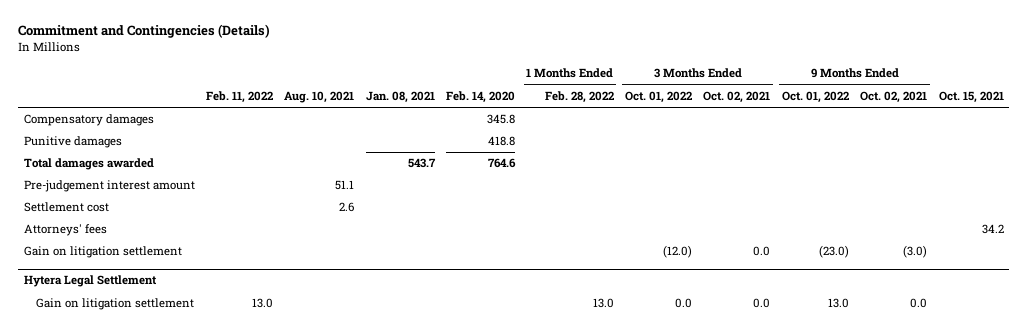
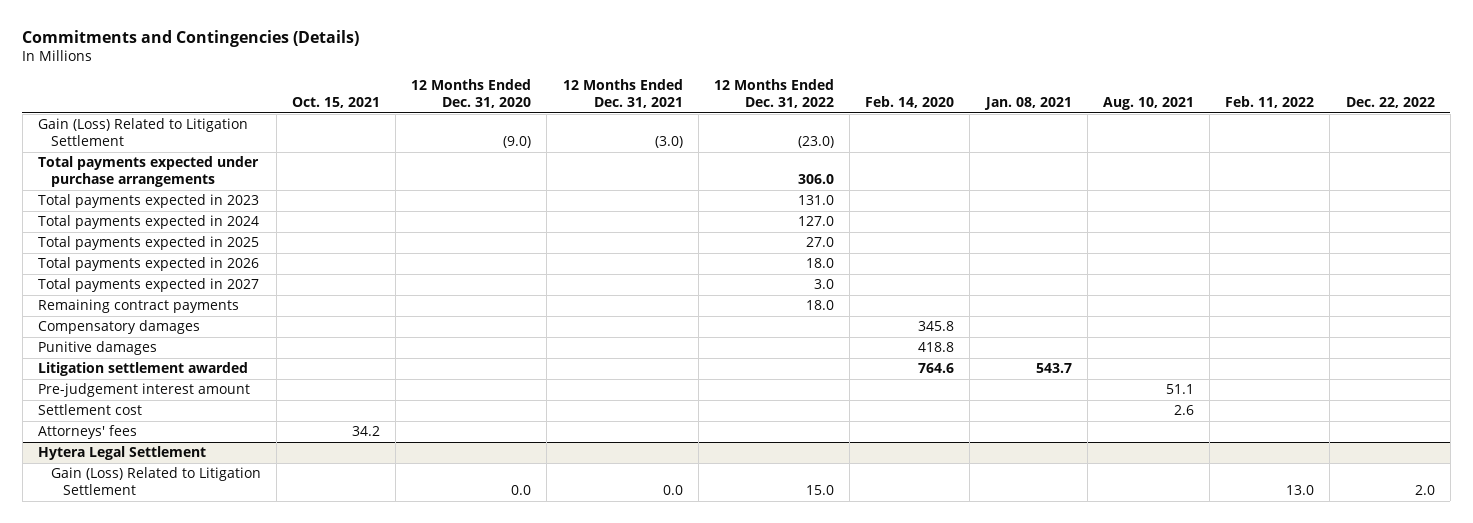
- Commitment and Contingencies (Details)
+ Commitments and Contingencies (Details)
- | Feb. 11, 2022 | Aug. 10, 2021 | Jan. 08, 2021 | Feb. 14, 2020 | 1 Months Ended Feb. 28, 2022 | 3 Months Ended Oct. 01, 2022 | 3 Months Ended Oct. 02, 2021 | 9 Months Ended Oct. 01, 2022 | 9 Months Ended Oct. 02, 2021 | Oct. 15, 2021
+ | Oct. 15, 2021 | 12 Months Ended Dec. 31, 2020 | 12 Months Ended Dec. 31, 2021 | 12 Months Ended Dec. 31, 2022 | Feb. 14, 2020 | Jan. 08, 2021 | Aug. 10, 2021 | Feb. 11, 2022 | Dec. 22, 2022
+ Gain (Loss) Related to Litigation Settlement | | (9.0) | (3.0) | (23.0) | | | | |
+ Total payments expected under purchase arrangements | | | | 306.0 | | | | |
+ Total payments expected in 2023 | | | | 131.0 | | | | |
+ Total payments expected in 2024 | | | | 127.0 | | | | |
+ Total payments expected in 2025 | | | | 27.0 | | | | |
+ Total payments expected in 2026 | | | | 18.0 | | | | |
+ Total payments expected in 2027 | | | | 3.0 | | | | |
+ Remaining contract payments | | | | 18.0 | | | | |
- Total damages awarded | | | 543.7 | 764.6 | | | | | |
+ Litigation settlement awarded | | | | | 764.6 | 543.7 | | |
- Gain on litigation settlement | | | | | | (12.0) | 0.0 | (23.0) | (3.0) |
@ Hytera Legal Settlement
- Gain on litigation settlement | 13.0 | | | | 13.0 | 0.0 | 0.0 | 13.0 | 0.0 |
+ Gain (Loss) Related to Litigation Settlement | | 0.0 | 0.0 | 15.0 | | | | 13.0 | 2.0

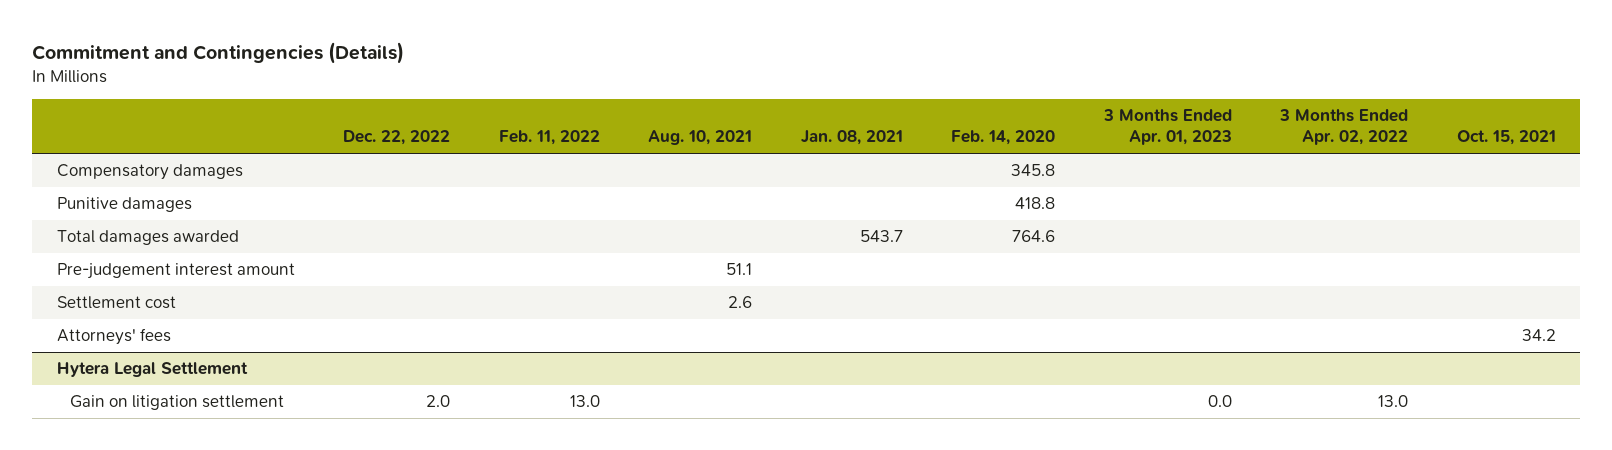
- Commitments and Contingencies (Details)
+ Commitment and Contingencies (Details)
- | Oct. 15, 2021 | 12 Months Ended Dec. 31, 2020 | 12 Months Ended Dec. 31, 2021 | 12 Months Ended Dec. 31, 2022 | Feb. 14, 2020 | Jan. 08, 2021 | Aug. 10, 2021 | Feb. 11, 2022 | Dec. 22, 2022
+ | Dec. 22, 2022 | Feb. 11, 2022 | Aug. 10, 2021 | Jan. 08, 2021 | Feb. 14, 2020 | 3 Months Ended Apr. 01, 2023 | 3 Months Ended Apr. 02, 2022 | Oct. 15, 2021
- Gain (Loss) Related to Litigation Settlement | | (9.0) | (3.0) | (23.0) | | | | |
- Total payments expected under purchase arrangements | | | | 306.0 | | | | |
- Total payments expected in 2023 | | | | 131.0 | | | | |
- Total payments expected in 2024 | | | | 127.0 | | | | |
- Total payments expected in 2025 | | | | 27.0 | | | | |
- Total payments expected in 2026 | | | | 18.0 | | | | |
- Total payments expected in 2027 | | | | 3.0 | | | | |
- Remaining contract payments | | | | 18.0 | | | | |
- Litigation settlement awarded | | | | | 764.6 | 543.7 | | |
+ Total damages awarded | | | | 543.7 | 764.6 | | |
@ Hytera Legal Settlement
- Gain (Loss) Related to Litigation Settlement | | 0.0 | 0.0 | 15.0 | | | | 13.0 | 2.0
+ Gain on litigation settlement | 2.0 | 13.0 | | | | 0.0 | 13.0 |

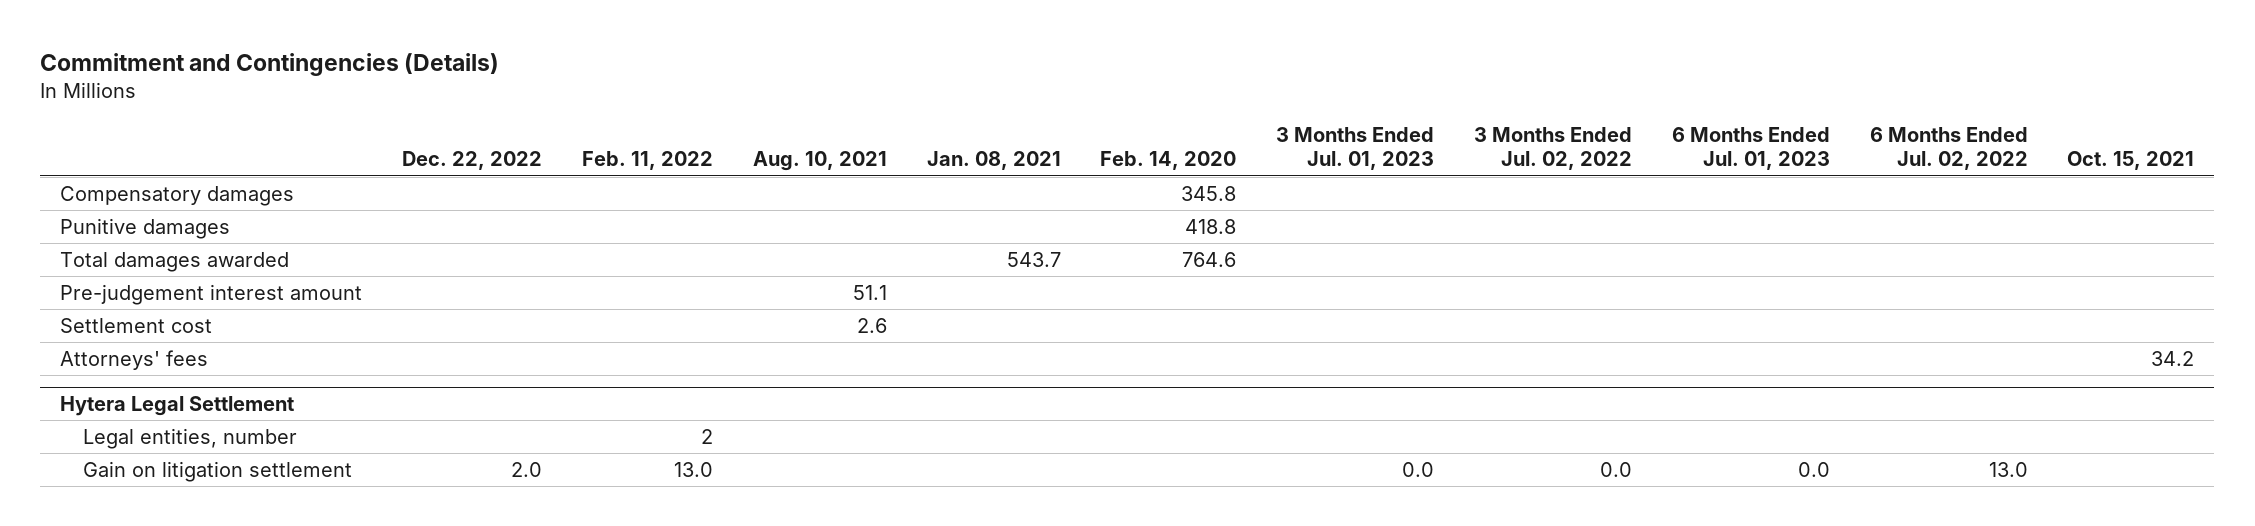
- | Dec. 22, 2022 | Feb. 11, 2022 | Aug. 10, 2021 | Jan. 08, 2021 | Feb. 14, 2020 | 3 Months Ended Apr. 01, 2023 | 3 Months Ended Apr. 02, 2022 | Oct. 15, 2021
+ | Dec. 22, 2022 | Feb. 11, 2022 | Aug. 10, 2021 | Jan. 08, 2021 | Feb. 14, 2020 | 3 Months Ended Jul. 01, 2023 | 3 Months Ended Jul. 02, 2022 | 6 Months Ended Jul. 01, 2023 | 6 Months Ended Jul. 02, 2022 | Oct. 15, 2021
@ Hytera Legal Settlement
+ Legal entities, number | | 2 | | | | | | | |

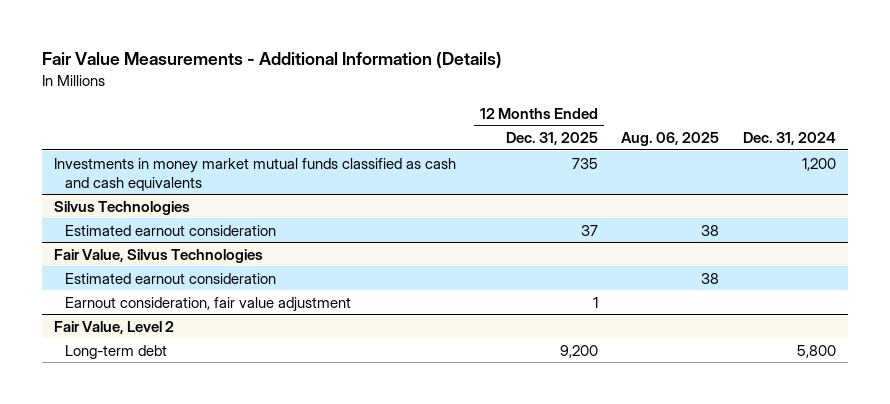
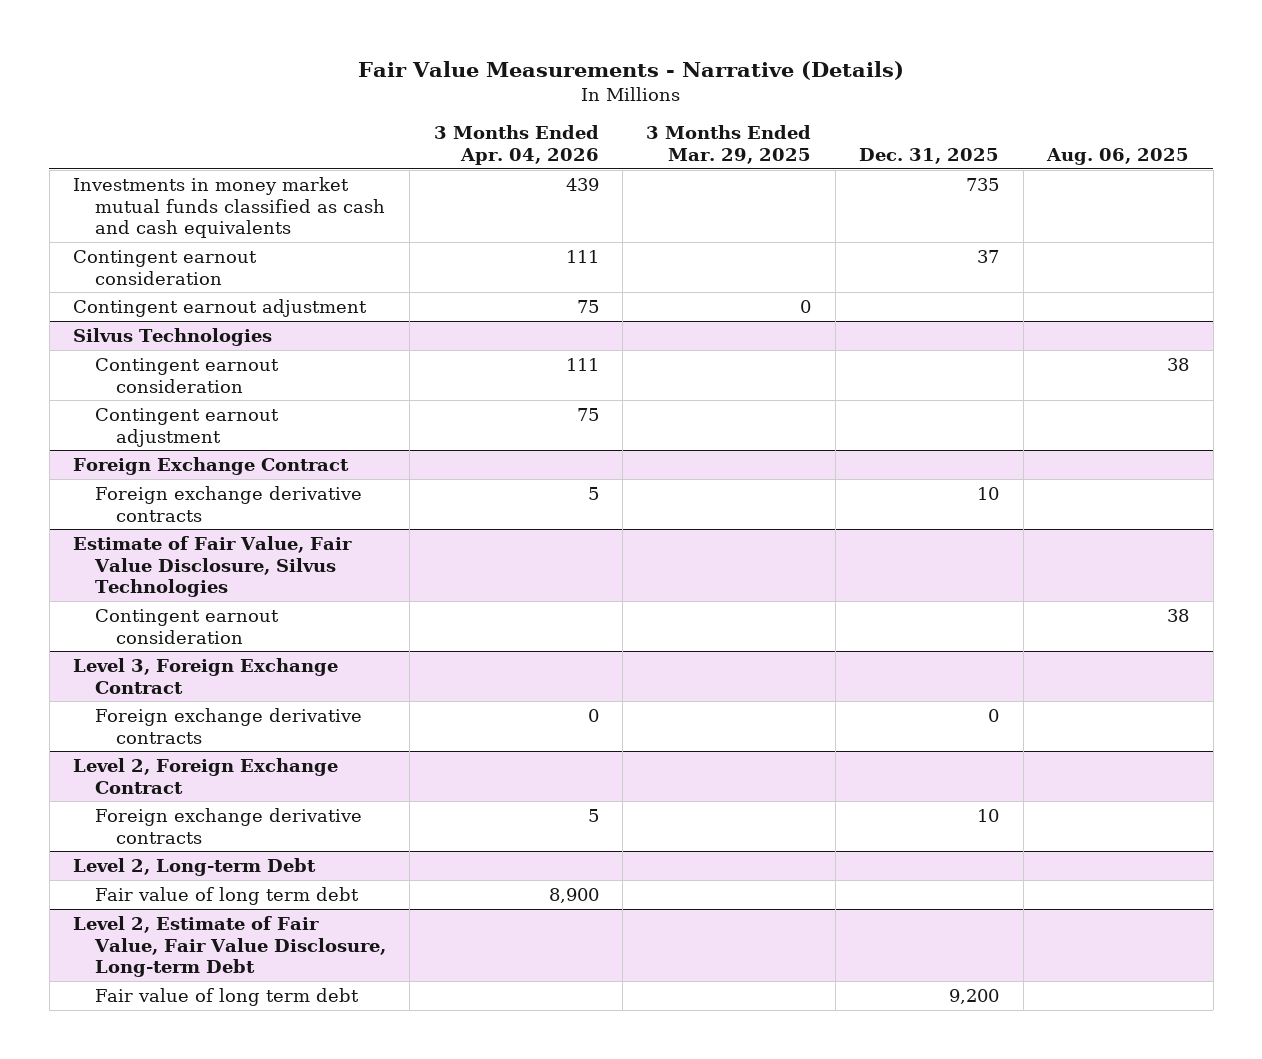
- Fair Value Measurements - Additional Information (Details)
+ Fair Value Measurements - Narrative (Details)
- | 12 Months Ended Dec. 31, 2025 | Aug. 06, 2025 | Dec. 31, 2024
+ | 3 Months Ended Apr. 04, 2026 | 3 Months Ended Mar. 29, 2025 | Dec. 31, 2025 | Aug. 06, 2025
+ Contingent earnout consideration | 111 | | 37 |
+ Contingent earnout adjustment | 75 | 0 | |
@ Silvus Technologies
- Estimated earnout consideration | 37 | 38 |
- Fair Value, Silvus Technologies
- Estimated earnout consideration | | 38 |
- Earnout consideration, fair value adjustment | 1 | |
- Fair Value, Level 2
- Long-term debt | 9,200 | | 5,800
@ Silvus Technologies
+ Contingent earnout consideration | 111 | | | 38
+ Contingent earnout adjustment | 75 | | |
+ Foreign Exchange Contract
+ Foreign exchange derivative contracts | 5 | | 10 |
+ Estimate of Fair Value, Fair Value Disclosure, Silvus Technologies
+ Contingent earnout consideration | | | | 38
+ Level 3, Foreign Exchange Contract
+ Foreign exchange derivative contracts | 0 | | 0 |
+ Level 2, Foreign Exchange Contract
+ Foreign exchange derivative contracts | 5 | | 10 |
+ Level 2, Long-term Debt
+ Fair value of long term debt | 8,900 | | |
+ Level 2, Estimate of Fair Value, Fair Value Disclosure, Long-term Debt
+ Fair value of long term debt | | | 9,200 |

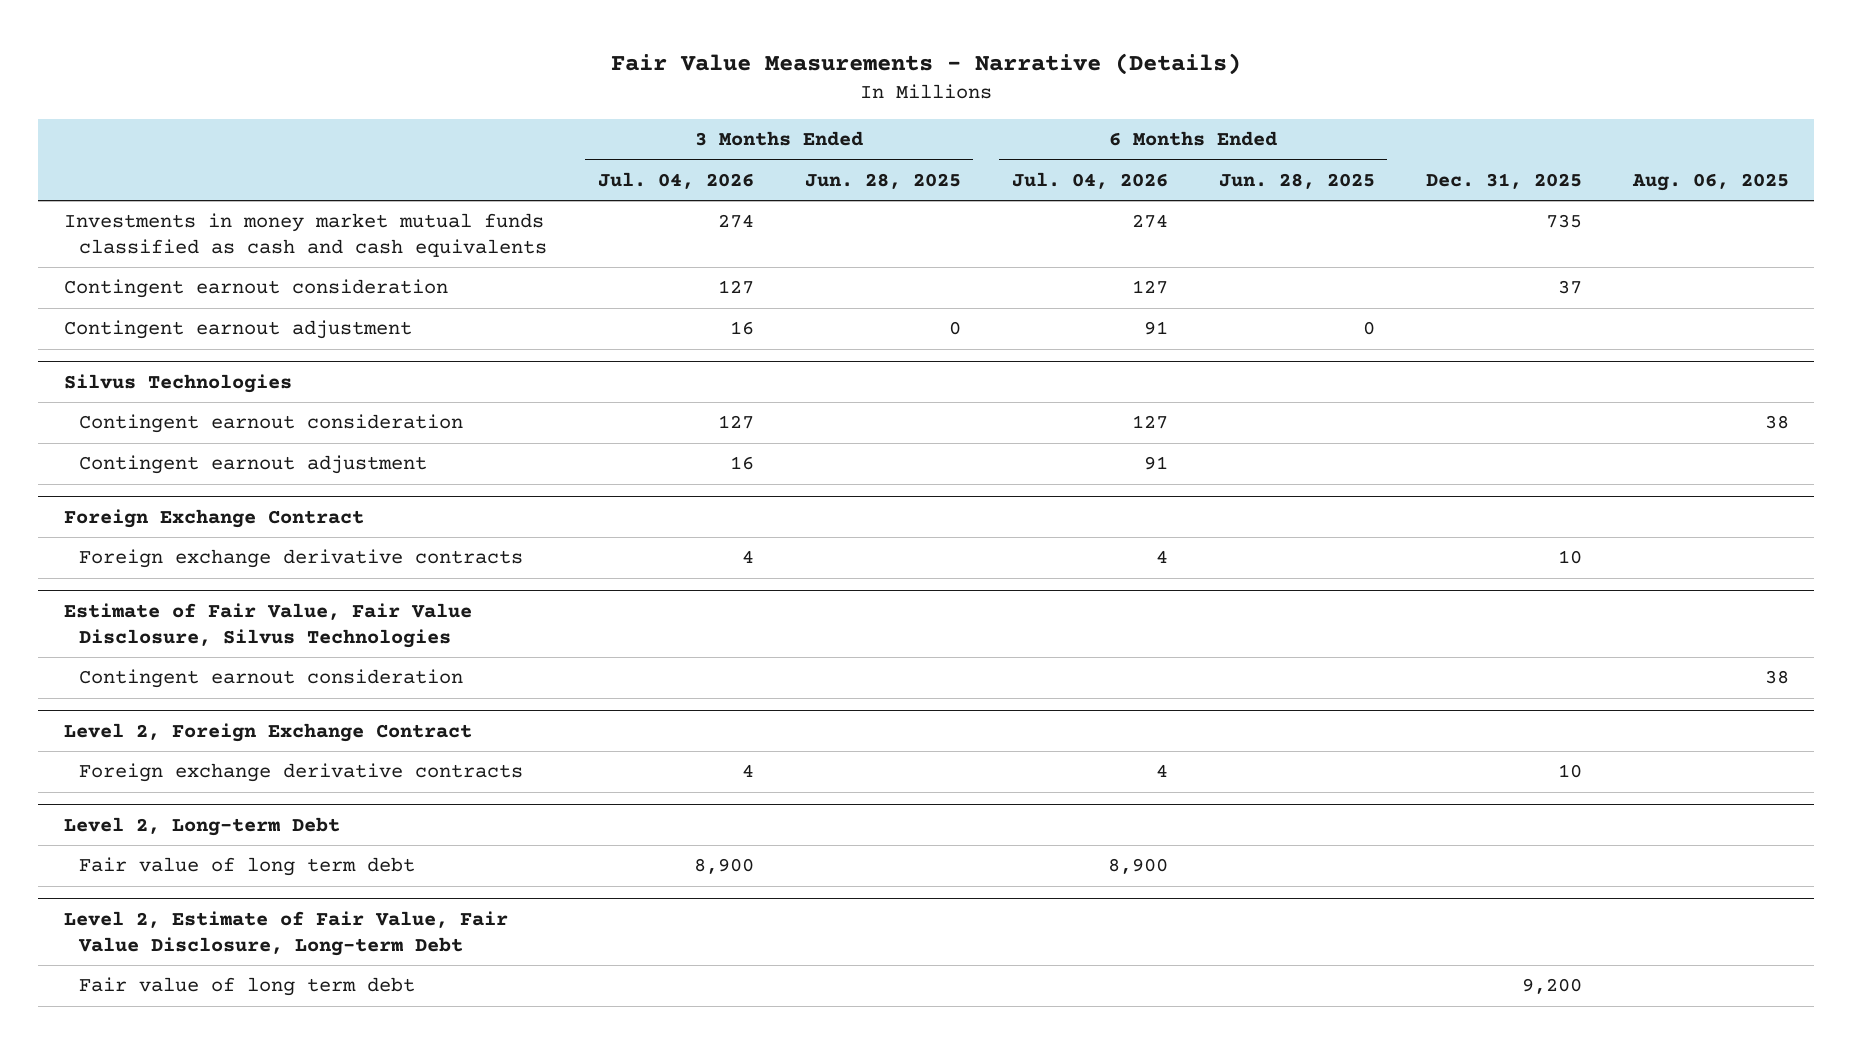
- | 3 Months Ended Apr. 04, 2026 | 3 Months Ended Mar. 29, 2025 | Dec. 31, 2025 | Aug. 06, 2025
+ | 3 Months Ended Jul. 04, 2026 | 3 Months Ended Jun. 28, 2025 | 6 Months Ended Jul. 04, 2026 | 6 Months Ended Jun. 28, 2025 | Dec. 31, 2025 | Aug. 06, 2025
- Level 3, Foreign Exchange Contract
- Foreign exchange derivative contracts | 0 | | 0 |

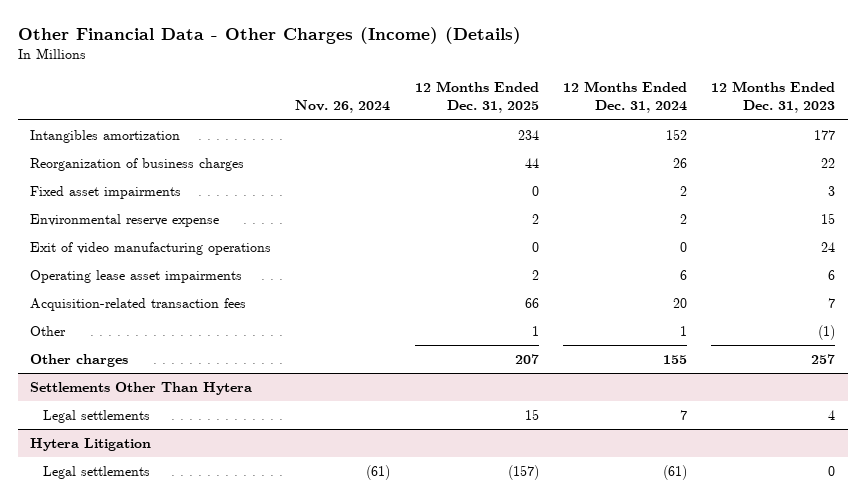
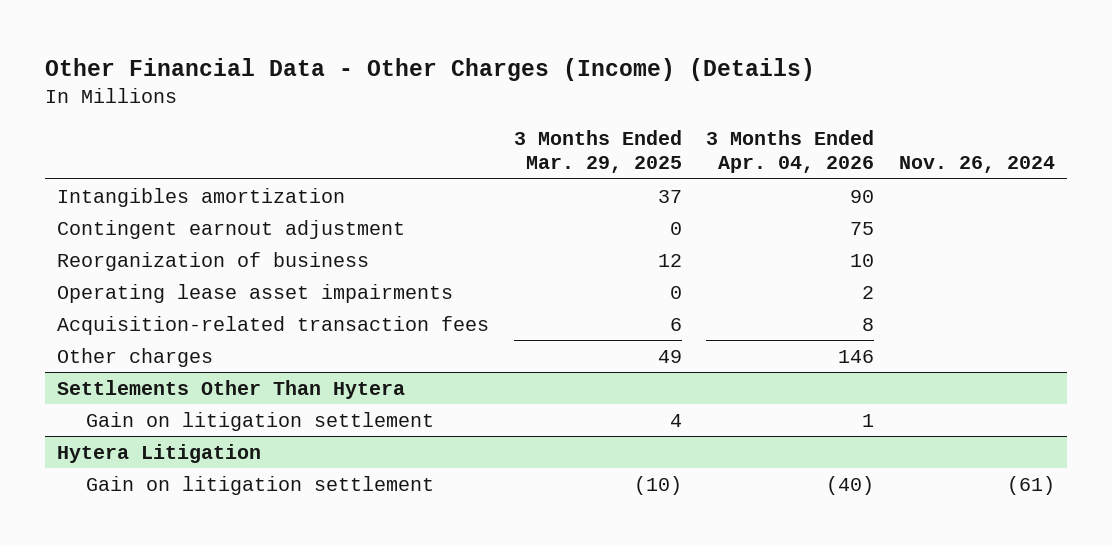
- | Nov. 26, 2024 | 12 Months Ended Dec. 31, 2025 | 12 Months Ended Dec. 31, 2024 | 12 Months Ended Dec. 31, 2023
+ | 3 Months Ended Mar. 29, 2025 | 3 Months Ended Apr. 04, 2026 | Nov. 26, 2024
- Reorganization of business charges | | 44 | 26 | 22
- Fixed asset impairments | | 0 | 2 | 3
- Environmental reserve expense | | 2 | 2 | 15
- Exit of video manufacturing operations | | 0 | 0 | 24
+ Contingent earnout adjustment | 0 | 75 |
+ Reorganization of business | 12 | 10 |
- Other | | 1 | 1 | (1)
@ Settlements Other Than Hytera
- Legal settlements | | 15 | 7 | 4
+ Gain on litigation settlement | 4 | 1 |
@ Hytera Litigation
- Legal settlements | (61) | (157) | (61) | 0
+ Gain on litigation settlement | (10) | (40) | (61)

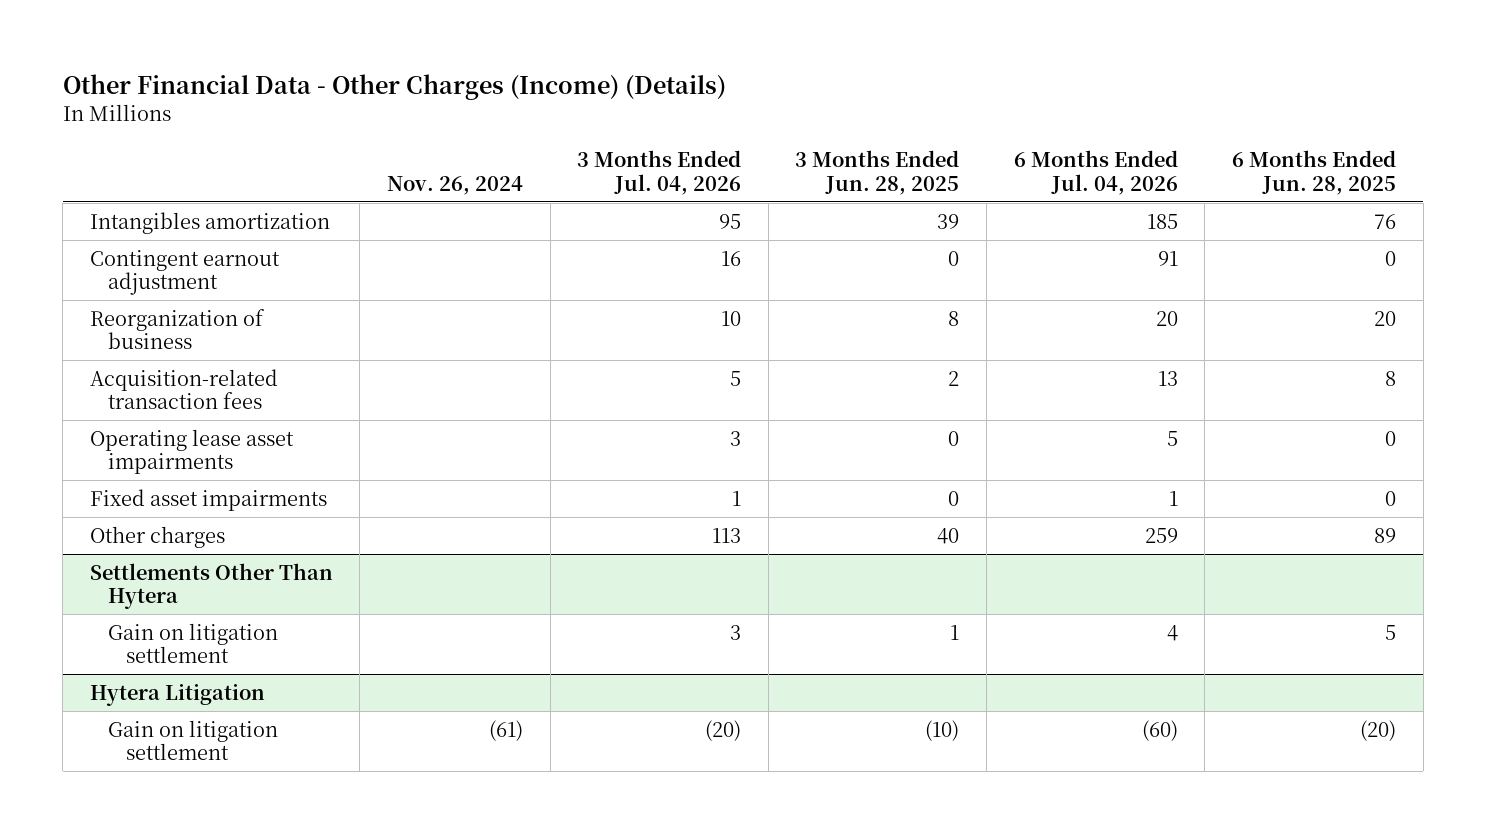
- | 3 Months Ended Mar. 29, 2025 | 3 Months Ended Apr. 04, 2026 | Nov. 26, 2024
+ | Nov. 26, 2024 | 3 Months Ended Jul. 04, 2026 | 3 Months Ended Jun. 28, 2025 | 6 Months Ended Jul. 04, 2026 | 6 Months Ended Jun. 28, 2025
moved down: Operating lease asset impairments | | 3 | 0 | 5 | 0
+ Fixed asset impairments | | 1 | 0 | 1 | 0

